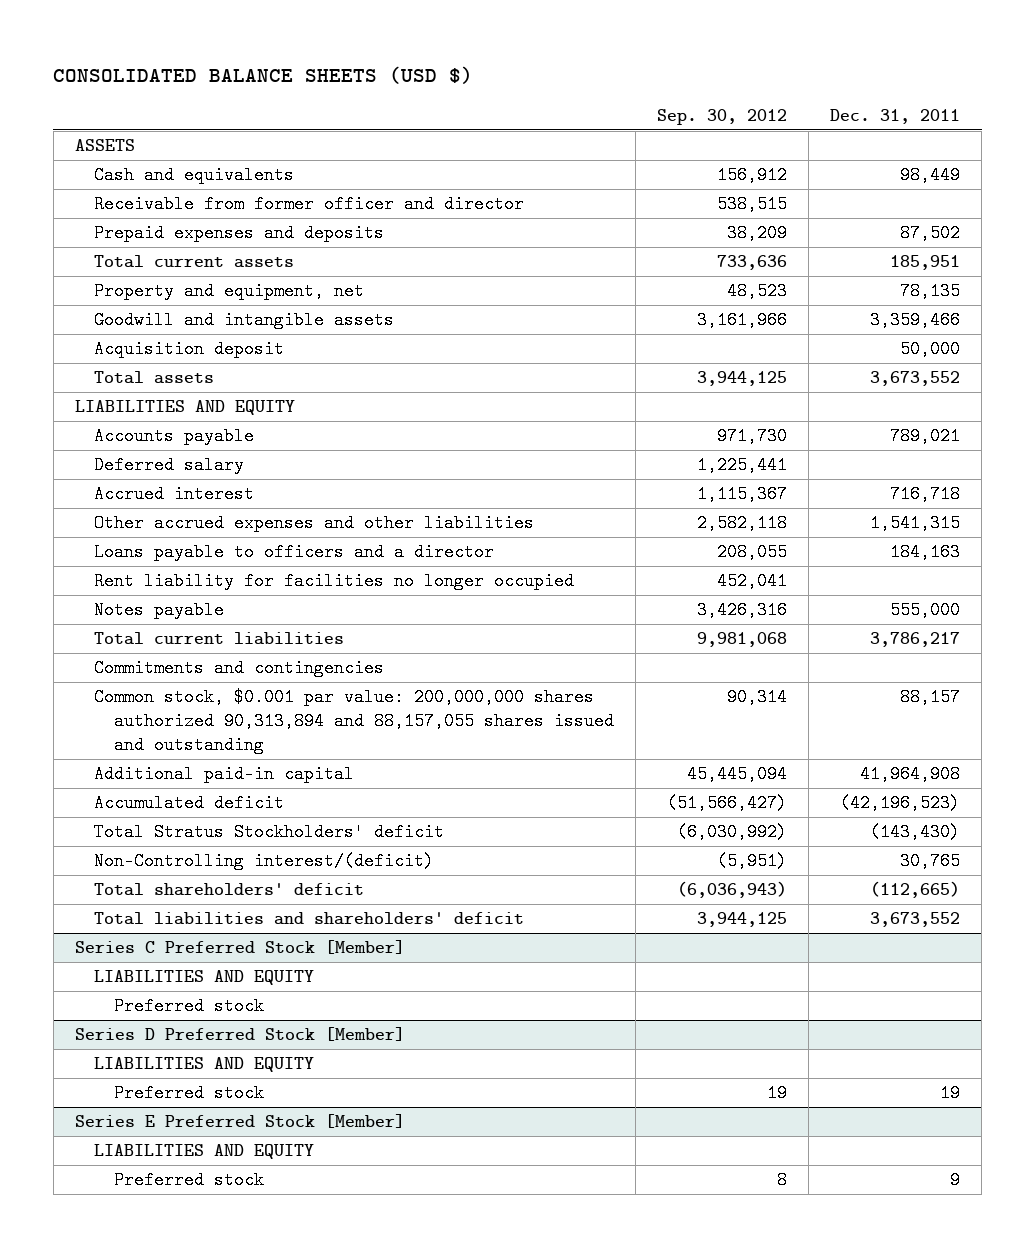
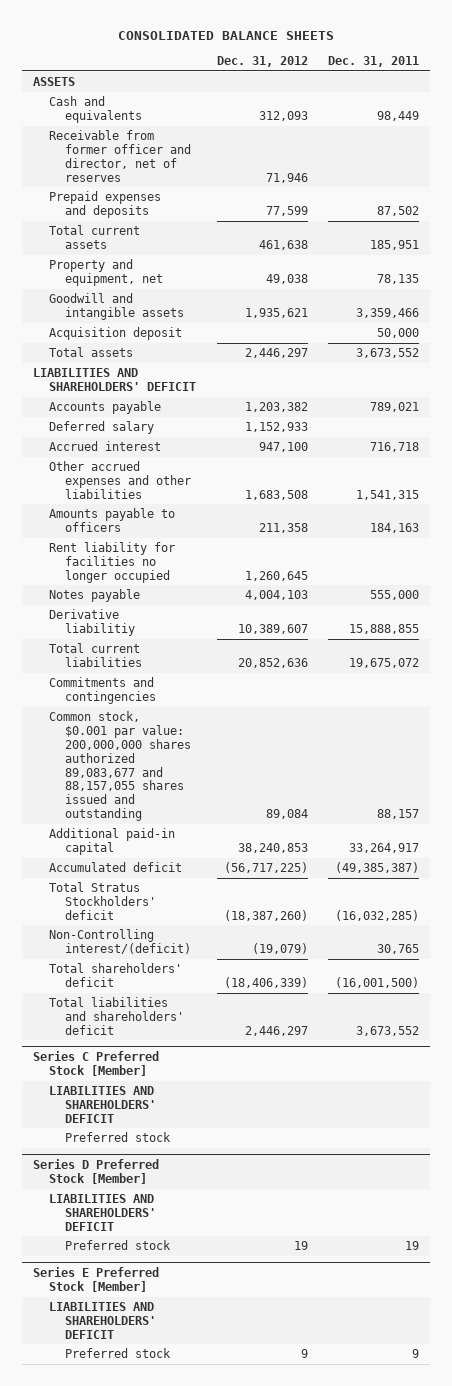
- CONSOLIDATED BALANCE SHEETS (USD $)
+ CONSOLIDATED BALANCE SHEETS
- | Sep. 30, 2012 | Dec. 31, 2011
+ | Dec. 31, 2012 | Dec. 31, 2011
- Receivable from former officer and director | 538,515 |
+ Receivable from former officer and director, net of reserves | 71,946 |
- LIABILITIES AND EQUITY
+ LIABILITIES AND SHAREHOLDERS' DEFICIT
- Loans payable to officers and a director | 208,055 | 184,163
+ Amounts payable to officers | 211,358 | 184,163
- Total current liabilities | 9,981,068 | 3,786,217
+ Derivative liabilitiy | 10,389,607 | 15,888,855
+ Total current liabilities | 20,852,636 | 19,675,072
- Common stock, $0.001 par value: 200,000,000 shares authorized 90,313,894 and 88,157,055 shares issued and outstanding | 90,314 | 88,157
- Additional paid-in capital | 45,445,094 | 41,964,908
- Accumulated deficit | (51,566,427) | (42,196,523)
- Total Stratus Stockholders' deficit | (6,030,992) | (143,430)
+ Common stock, $0.001 par value: 200,000,000 shares authorized 89,083,677 and 88,157,055 shares issued and outstanding | 89,084 | 88,157
+ Additional paid-in capital | 38,240,853 | 33,264,917
+ Accumulated deficit | (56,717,225) | (49,385,387)
+ Total Stratus Stockholders' deficit | (18,387,260) | (16,032,285)
- Total shareholders' deficit | (6,036,943) | (112,665)
+ Total shareholders' deficit | (18,406,339) | (16,001,500)
@ Series C Preferred Stock [Member]
- LIABILITIES AND EQUITY
+ LIABILITIES AND SHAREHOLDERS' DEFICIT
@ Series D Preferred Stock [Member]
- LIABILITIES AND EQUITY
+ LIABILITIES AND SHAREHOLDERS' DEFICIT
@ Series E Preferred Stock [Member]
- LIABILITIES AND EQUITY
+ LIABILITIES AND SHAREHOLDERS' DEFICIT

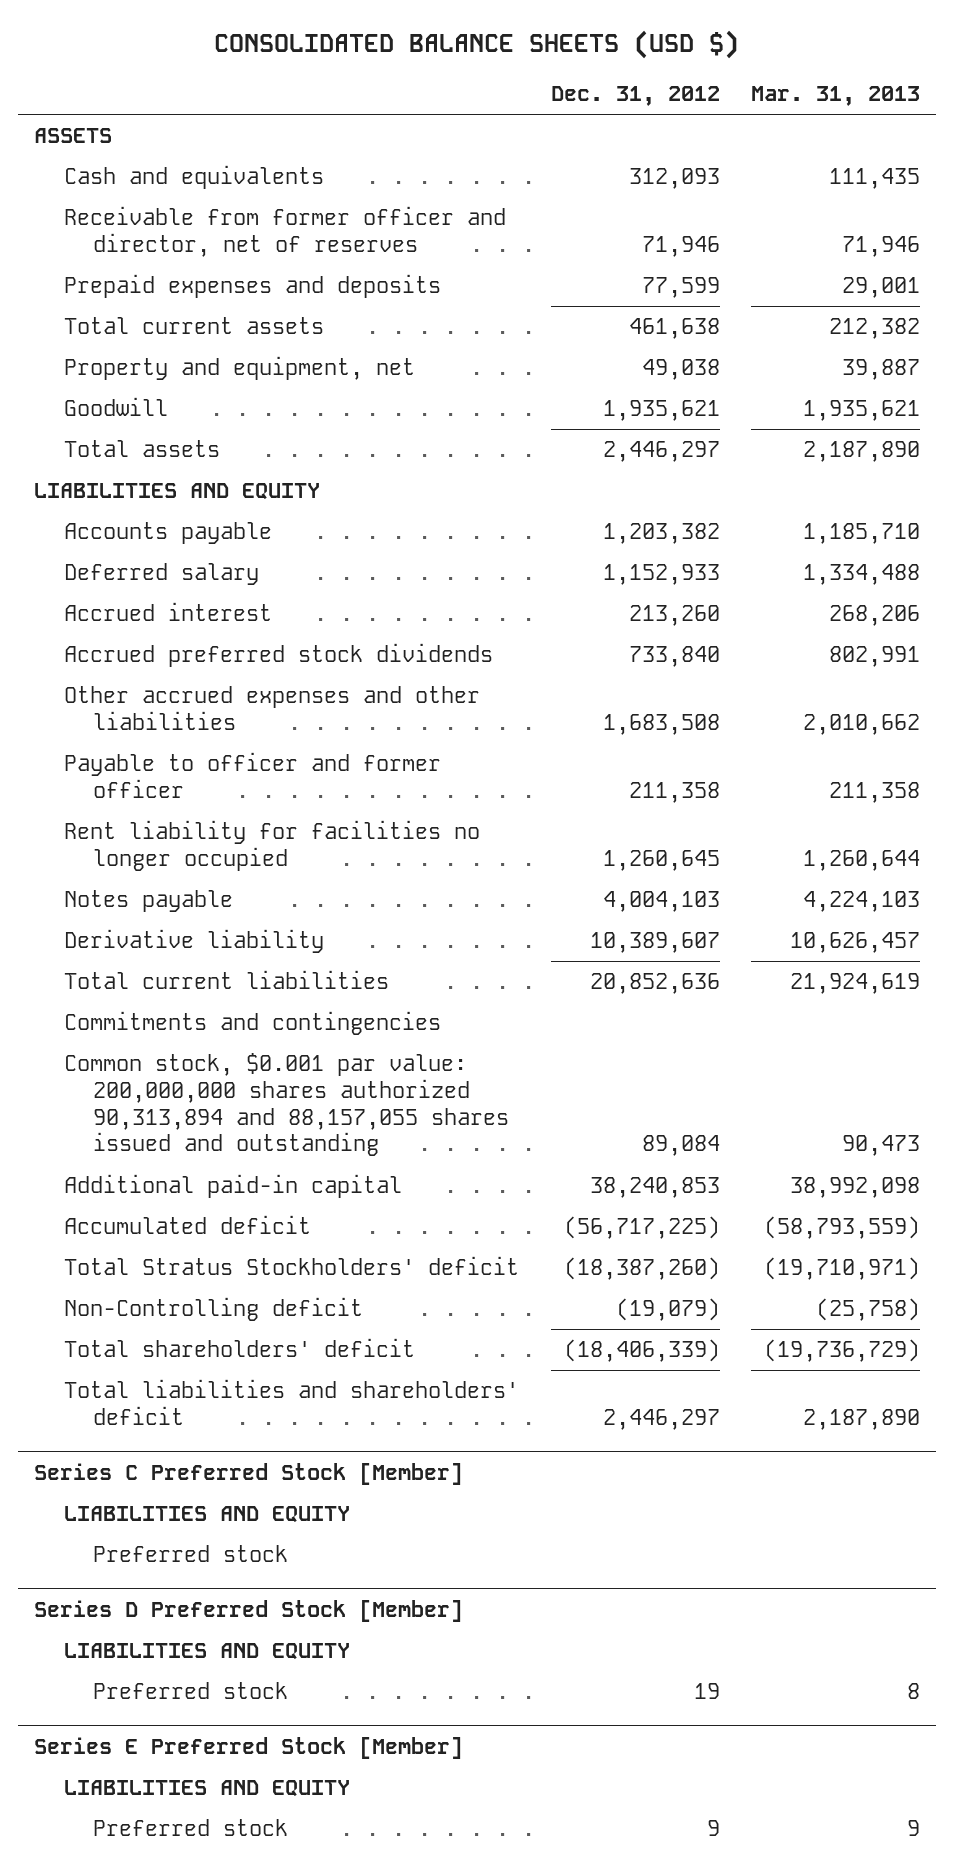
- CONSOLIDATED BALANCE SHEETS
+ CONSOLIDATED BALANCE SHEETS (USD $)
- | Dec. 31, 2012 | Dec. 31, 2011
+ | Dec. 31, 2012 | Mar. 31, 2013
- Goodwill and intangible assets | 1,935,621 | 3,359,466
- Acquisition deposit | | 50,000
+ Goodwill | 1,935,621 | 1,935,621
- LIABILITIES AND SHAREHOLDERS' DEFICIT
+ LIABILITIES AND EQUITY
- Accrued interest | 947,100 | 716,718
+ Accrued interest | 213,260 | 268,206
+ Accrued preferred stock dividends | 733,840 | 802,991
- Amounts payable to officers | 211,358 | 184,163
+ Payable to officer and former officer | 211,358 | 211,358
- Derivative liabilitiy | 10,389,607 | 15,888,855
+ Derivative liability | 10,389,607 | 10,626,457
- Common stock, $0.001 par value: 200,000,000 shares authorized 89,083,677 and 88,157,055 shares issued and outstanding | 89,084 | 88,157
+ Common stock, $0.001 par value: 200,000,000 shares authorized 90,313,894 and 88,157,055 shares issued and outstanding | 89,084 | 90,473
- Non-Controlling interest/(deficit) | (19,079) | 30,765
+ Non-Controlling deficit | (19,079) | (25,758)
@ Series C Preferred Stock [Member]
- LIABILITIES AND SHAREHOLDERS' DEFICIT
+ LIABILITIES AND EQUITY
@ Series D Preferred Stock [Member]
- LIABILITIES AND SHAREHOLDERS' DEFICIT
+ LIABILITIES AND EQUITY
@ Series E Preferred Stock [Member]
- LIABILITIES AND SHAREHOLDERS' DEFICIT
+ LIABILITIES AND EQUITY

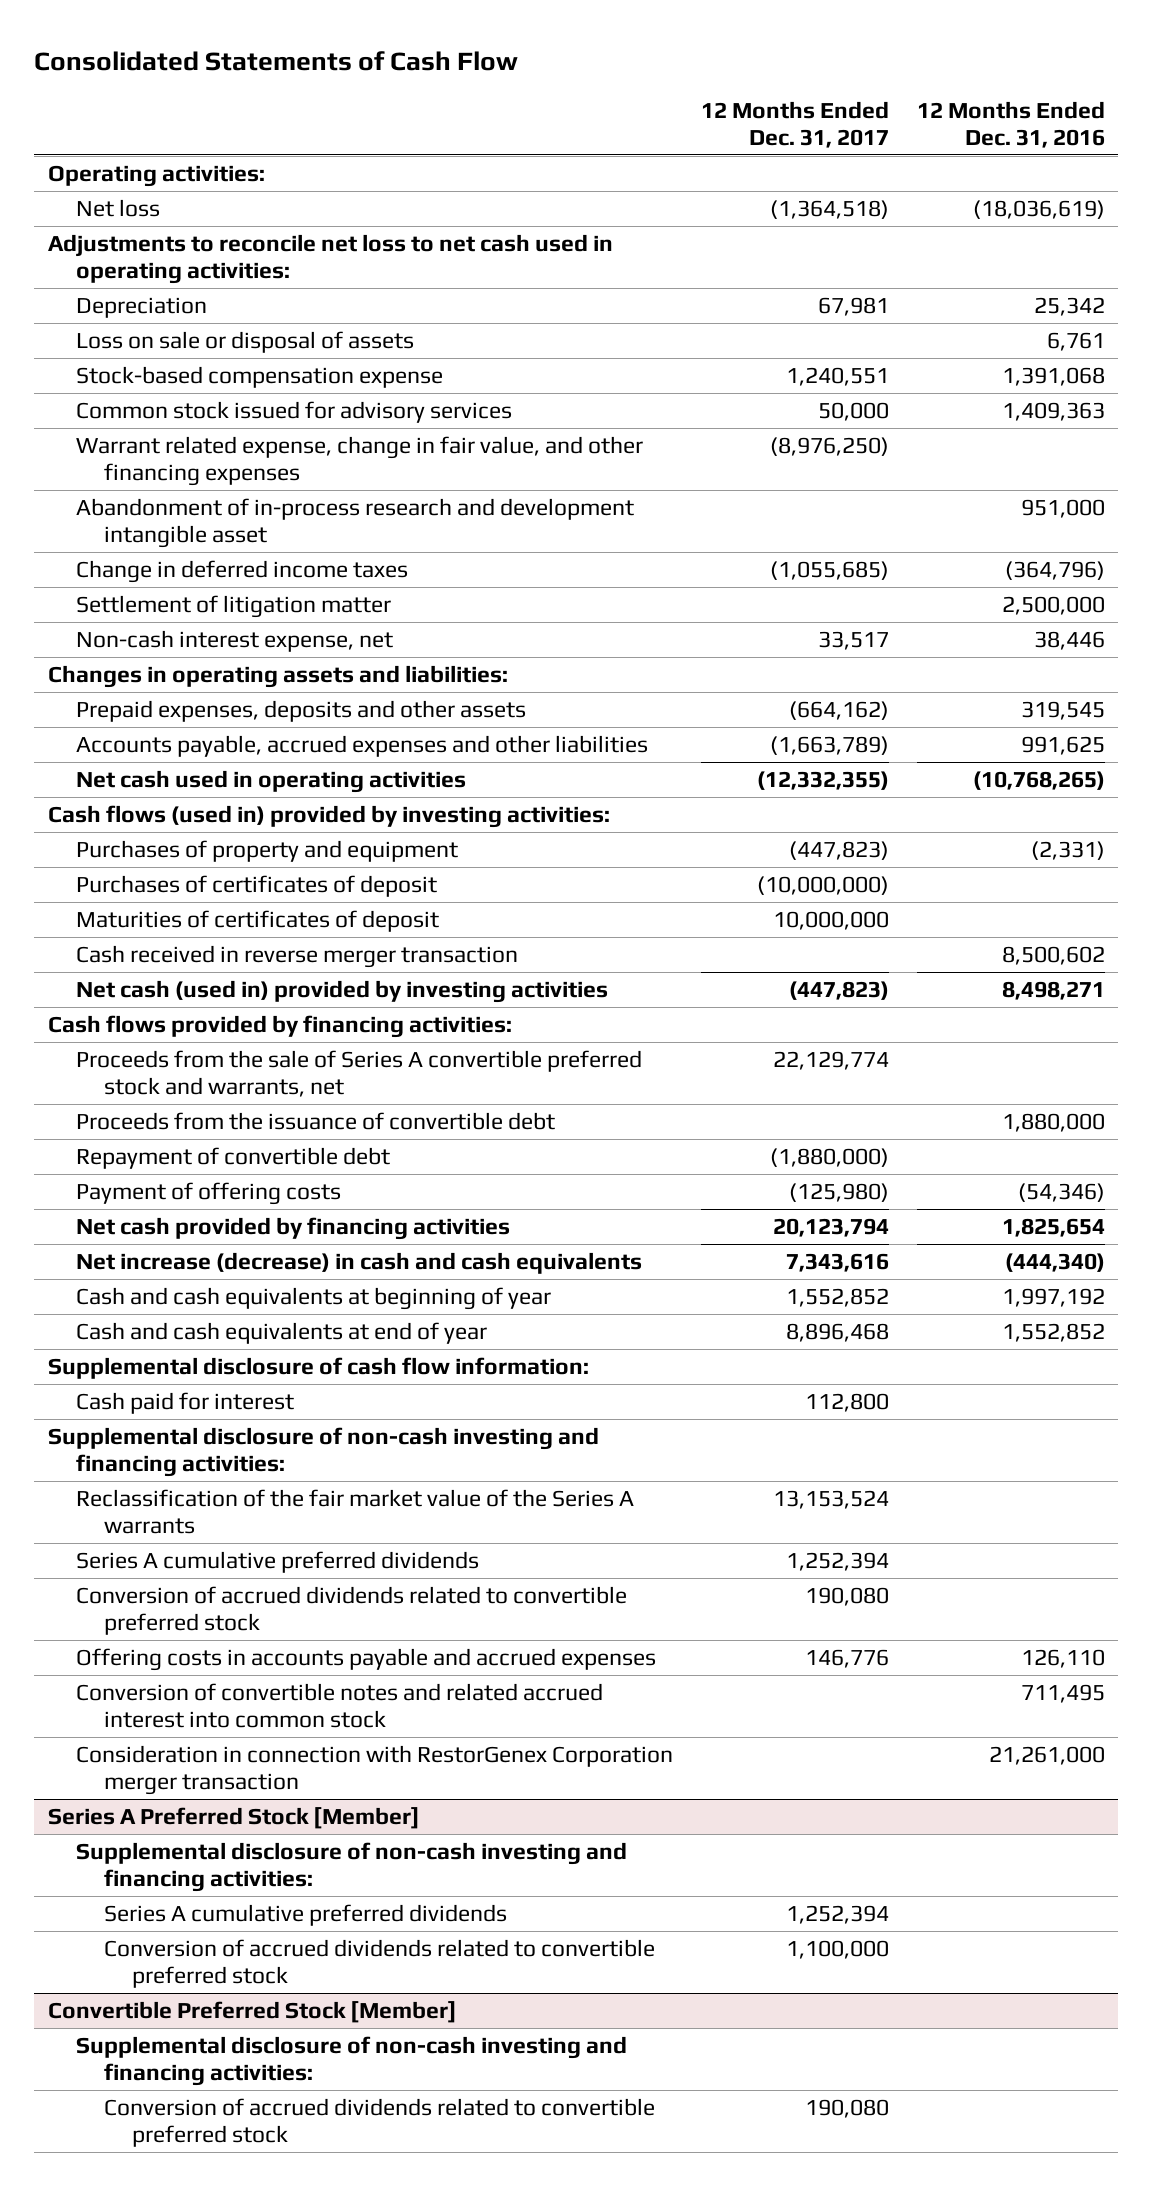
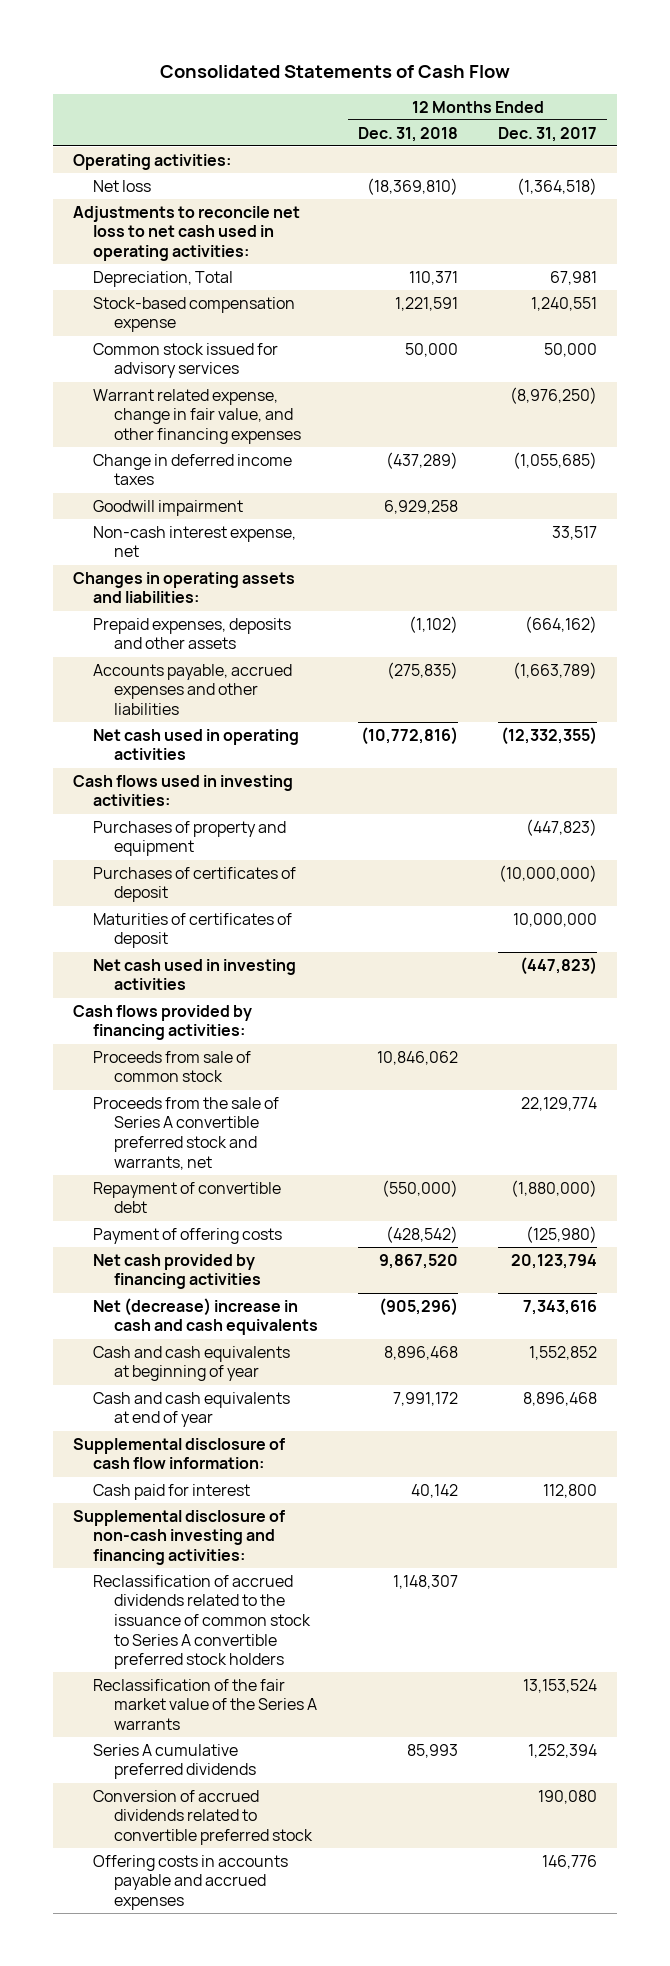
- | 12 Months Ended Dec. 31, 2017 | 12 Months Ended Dec. 31, 2016
+ | 12 Months Ended Dec. 31, 2018 | 12 Months Ended Dec. 31, 2017
- Depreciation | 67,981 | 25,342
- Loss on sale or disposal of assets | | 6,761
+ Depreciation, Total | 110,371 | 67,981
- Abandonment of in-process research and development intangible asset | | 951,000
- Settlement of litigation matter | | 2,500,000
+ Goodwill impairment | 6,929,258 |
- Cash flows (used in) provided by investing activities:
+ Cash flows used in investing activities:
- Cash received in reverse merger transaction | | 8,500,602
- Net cash (used in) provided by investing activities | (447,823) | 8,498,271
+ Net cash used in investing activities | | (447,823)
+ Proceeds from sale of common stock | 10,846,062 |
- Proceeds from the issuance of convertible debt | | 1,880,000
- Net increase (decrease) in cash and cash equivalents | 7,343,616 | (444,340)
+ Net (decrease) increase in cash and cash equivalents | (905,296) | 7,343,616
+ Reclassification of accrued dividends related to the issuance of common stock to Series A convertible preferred stock holders | 1,148,307 |
- Conversion of convertible notes and related accrued interest into common stock | | 711,495
- Consideration in connection with RestorGenex Corporation merger transaction | | 21,261,000
- Series A Preferred Stock [Member]
- Supplemental disclosure of non-cash investing and financing activities:
- Series A cumulative preferred dividends | 1,252,394 |
- Conversion of accrued dividends related to convertible preferred stock | 1,100,000 |
- Convertible Preferred Stock [Member]
- Supplemental disclosure of non-cash investing and financing activities:
- Conversion of accrued dividends related to convertible preferred stock | 190,080 |

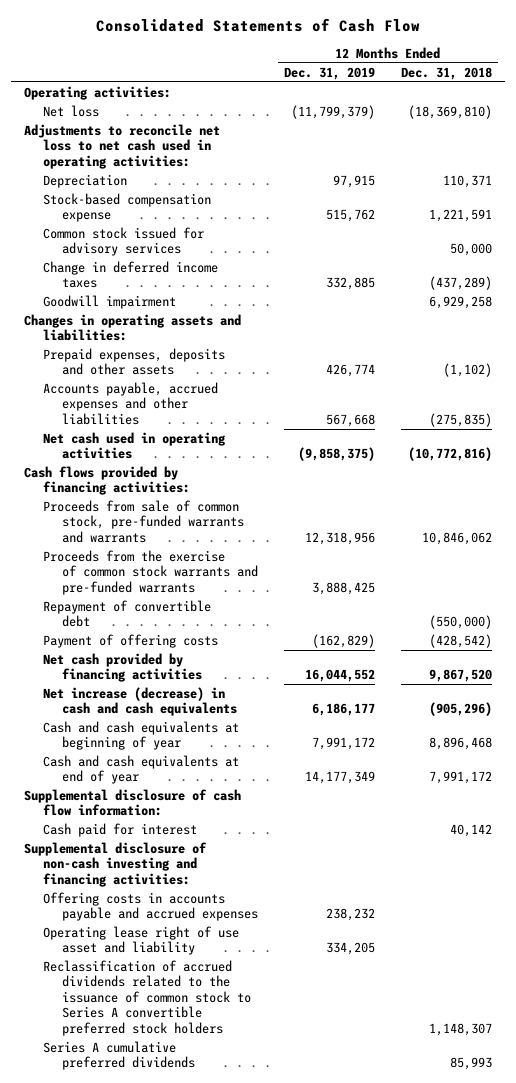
- | 12 Months Ended Dec. 31, 2018 | 12 Months Ended Dec. 31, 2017
+ | 12 Months Ended Dec. 31, 2019 | 12 Months Ended Dec. 31, 2018
- Depreciation, Total | 110,371 | 67,981
+ Depreciation | 97,915 | 110,371
- Warrant related expense, change in fair value, and other financing expenses | | (8,976,250)
- Non-cash interest expense, net | | 33,517
- Cash flows used in investing activities:
- Purchases of property and equipment | | (447,823)
- Purchases of certificates of deposit | | (10,000,000)
- Maturities of certificates of deposit | | 10,000,000
- Net cash used in investing activities | | (447,823)
- Proceeds from sale of common stock | 10,846,062 |
- Proceeds from the sale of Series A convertible preferred stock and warrants, net | | 22,129,774
+ Proceeds from sale of common stock, pre-funded warrants and warrants | 12,318,956 | 10,846,062
+ Proceeds from the exercise of common stock warrants and pre-funded warrants | 3,888,425 |
- Net (decrease) increase in cash and cash equivalents | (905,296) | 7,343,616
+ Net increase (decrease) in cash and cash equivalents | 6,186,177 | (905,296)
moved up: Offering costs in accounts payable and accrued expenses | 238,232 |
+ Operating lease right of use asset and liability | 334,205 |
- Reclassification of the fair market value of the Series A warrants | | 13,153,524
- Conversion of accrued dividends related to convertible preferred stock | | 190,080

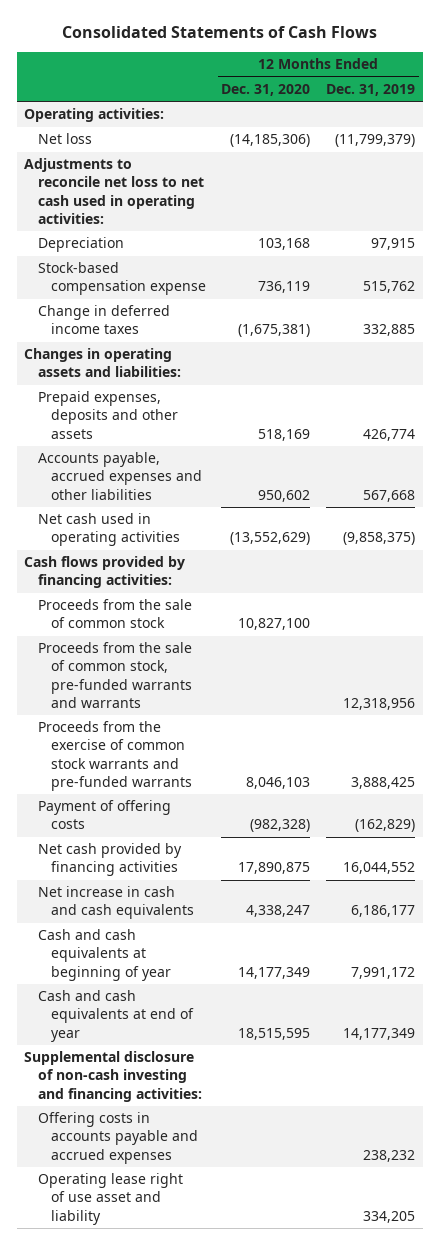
- Consolidated Statements of Cash Flow
+ Consolidated Statements of Cash Flows
- | 12 Months Ended Dec. 31, 2019 | 12 Months Ended Dec. 31, 2018
+ | 12 Months Ended Dec. 31, 2020 | 12 Months Ended Dec. 31, 2019
- Common stock issued for advisory services | | 50,000
- Goodwill impairment | | 6,929,258
- Proceeds from sale of common stock, pre-funded warrants and warrants | 12,318,956 | 10,846,062
+ Proceeds from the sale of common stock | 10,827,100 |
+ Proceeds from the sale of common stock, pre-funded warrants and warrants | | 12,318,956
- Repayment of convertible debt | | (550,000)
- Net increase (decrease) in cash and cash equivalents | 6,186,177 | (905,296)
+ Net increase in cash and cash equivalents | 4,338,247 | 6,186,177
- Supplemental disclosure of cash flow information:
- Cash paid for interest | | 40,142
- Reclassification of accrued dividends related to the issuance of common stock to Series A convertible preferred stock holders | | 1,148,307
- Series A cumulative preferred dividends | | 85,993

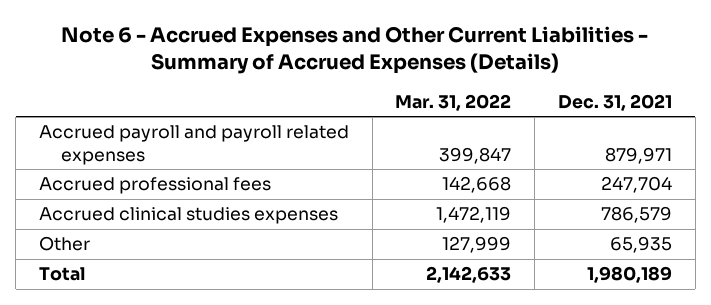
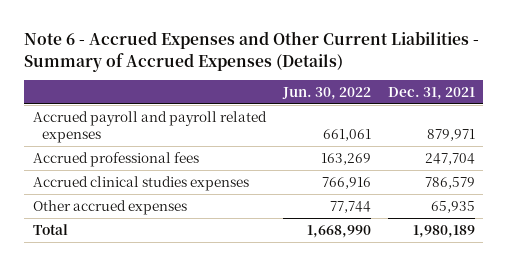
- | Mar. 31, 2022 | Dec. 31, 2021
+ | Jun. 30, 2022 | Dec. 31, 2021
- Other | 127,999 | 65,935
+ Other accrued expenses | 77,744 | 65,935

